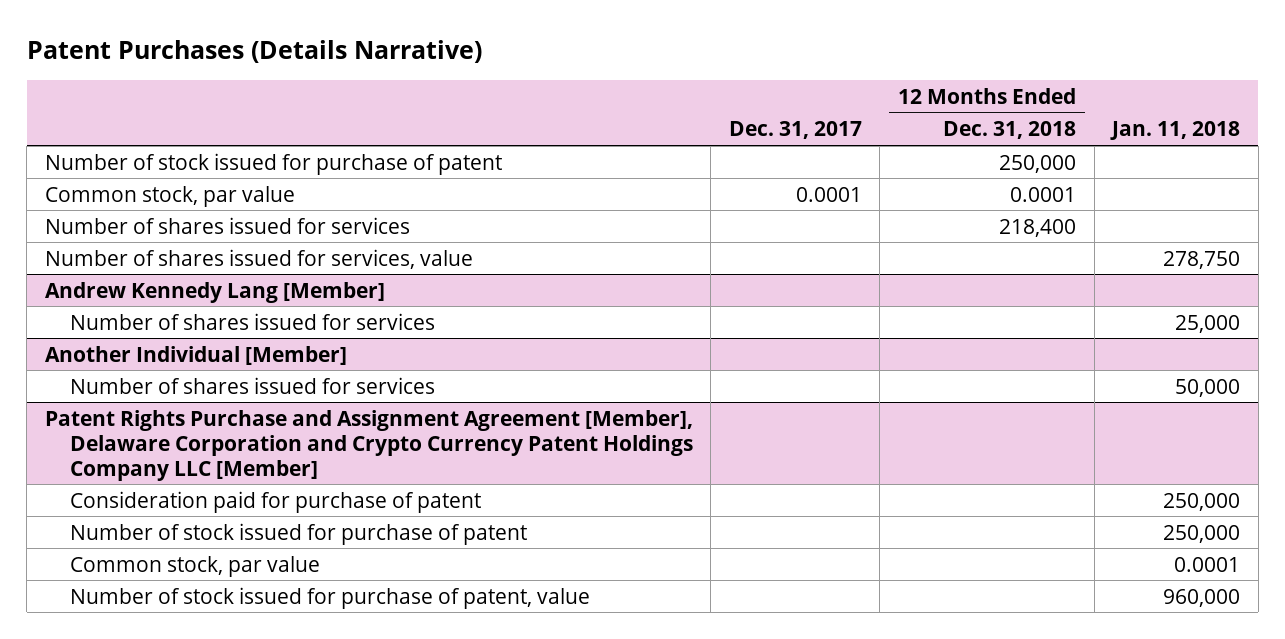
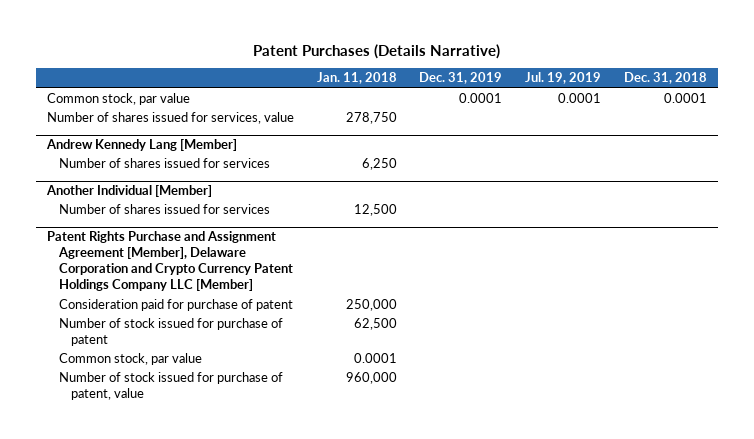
- | Dec. 31, 2017 | 12 Months Ended Dec. 31, 2018 | Jan. 11, 2018
+ | Jan. 11, 2018 | Dec. 31, 2019 | Jul. 19, 2019 | Dec. 31, 2018
- Number of stock issued for purchase of patent | | 250,000 |
- Number of shares issued for services | | 218,400 |
@ Andrew Kennedy Lang [Member]
- Number of shares issued for services | | | 25,000
+ Number of shares issued for services | 6,250 | | |
@ Another Individual [Member]
- Number of shares issued for services | | | 50,000
+ Number of shares issued for services | 12,500 | | |
@ Patent Rights Purchase and Assignment Agreement [Member], Delaware Corporation and Crypto Currency Patent Holdings Company LLC [Member]
- Number of stock issued for purchase of patent | | | 250,000
+ Number of stock issued for purchase of patent | 62,500 | | |

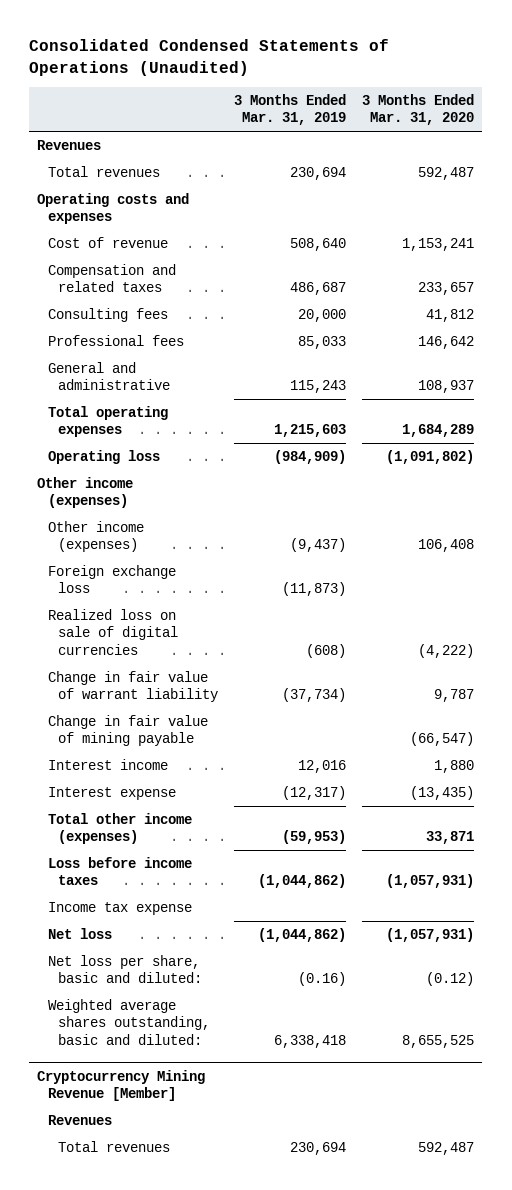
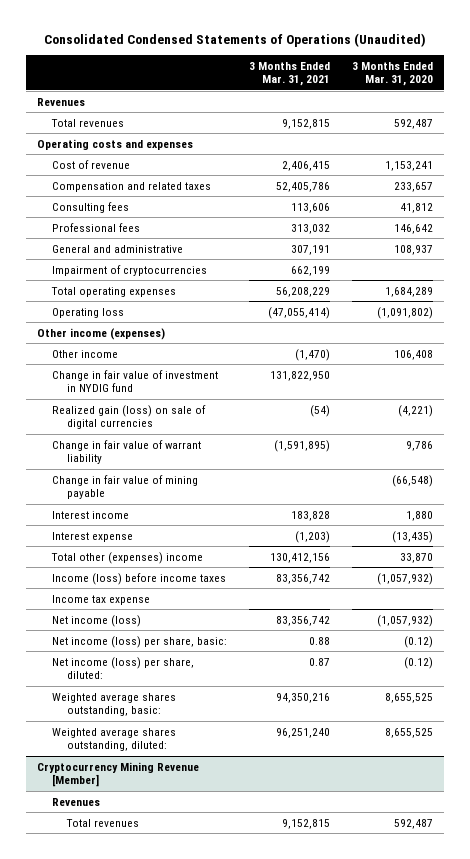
- | 3 Months Ended Mar. 31, 2019 | 3 Months Ended Mar. 31, 2020
+ | 3 Months Ended Mar. 31, 2021 | 3 Months Ended Mar. 31, 2020
+ Impairment of cryptocurrencies | 662,199 |
- Other income (expenses) | (9,437) | 106,408
- Foreign exchange loss | (11,873) |
- Realized loss on sale of digital currencies | (608) | (4,222)
- Change in fair value of warrant liability | (37,734) | 9,787
- Change in fair value of mining payable | | (66,547)
+ Other income | (1,470) | 106,408
+ Change in fair value of investment in NYDIG fund | 131,822,950 |
+ Realized gain (loss) on sale of digital currencies | (54) | (4,221)
+ Change in fair value of warrant liability | (1,591,895) | 9,786
+ Change in fair value of mining payable | | (66,548)
- Total other income (expenses) | (59,953) | 33,871
- Loss before income taxes | (1,044,862) | (1,057,931)
+ Total other (expenses) income | 130,412,156 | 33,870
+ Income (loss) before income taxes | 83,356,742 | (1,057,932)
- Net loss | (1,044,862) | (1,057,931)
- Net loss per share, basic and diluted: | (0.16) | (0.12)
- Weighted average shares outstanding, basic and diluted: | 6,338,418 | 8,655,525
+ Net income (loss) | 83,356,742 | (1,057,932)
+ Net income (loss) per share, basic: | 0.88 | (0.12)
+ Net income (loss) per share, diluted: | 0.87 | (0.12)
+ Weighted average shares outstanding, basic: | 94,350,216 | 8,655,525
+ Weighted average shares outstanding, diluted: | 96,251,240 | 8,655,525

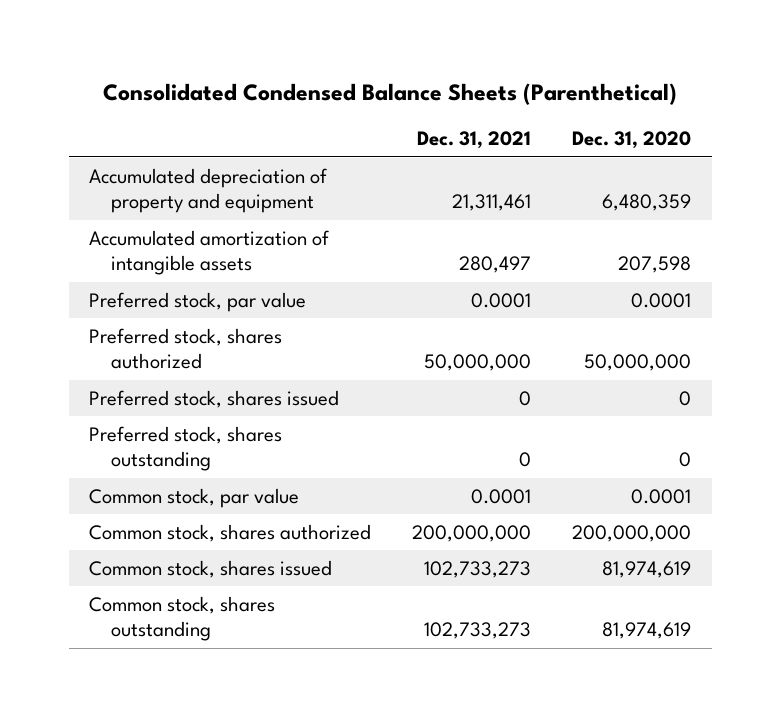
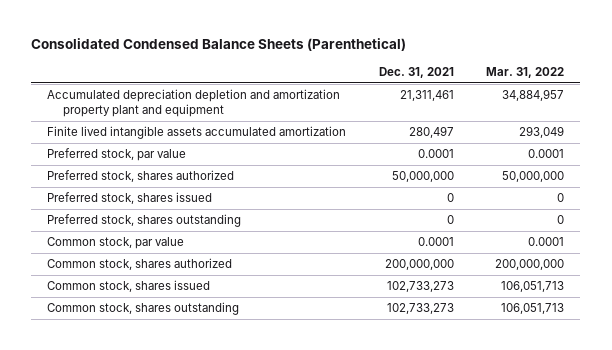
- | Dec. 31, 2021 | Dec. 31, 2020
+ | Dec. 31, 2021 | Mar. 31, 2022
- Accumulated depreciation of property and equipment | 21,311,461 | 6,480,359
- Accumulated amortization of intangible assets | 280,497 | 207,598
+ Accumulated depreciation depletion and amortization property plant and equipment | 21,311,461 | 34,884,957
+ Finite lived intangible assets accumulated amortization | 280,497 | 293,049

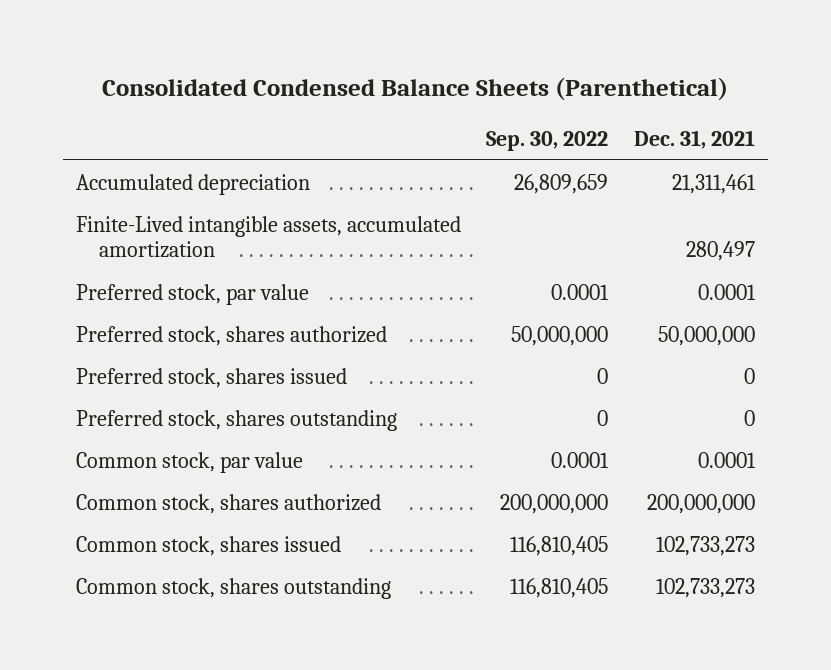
- | Dec. 31, 2021 | Mar. 31, 2022
+ | Sep. 30, 2022 | Dec. 31, 2021
- Accumulated depreciation depletion and amortization property plant and equipment | 21,311,461 | 34,884,957
- Finite lived intangible assets accumulated amortization | 280,497 | 293,049
+ Accumulated depreciation | 26,809,659 | 21,311,461
+ Finite-Lived intangible assets, accumulated amortization | | 280,497

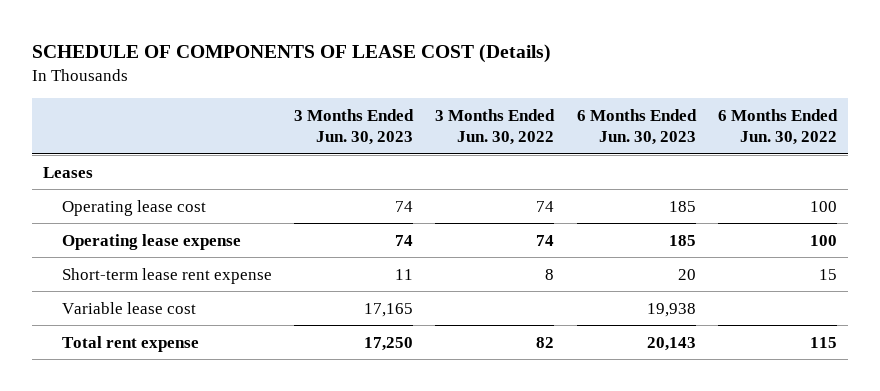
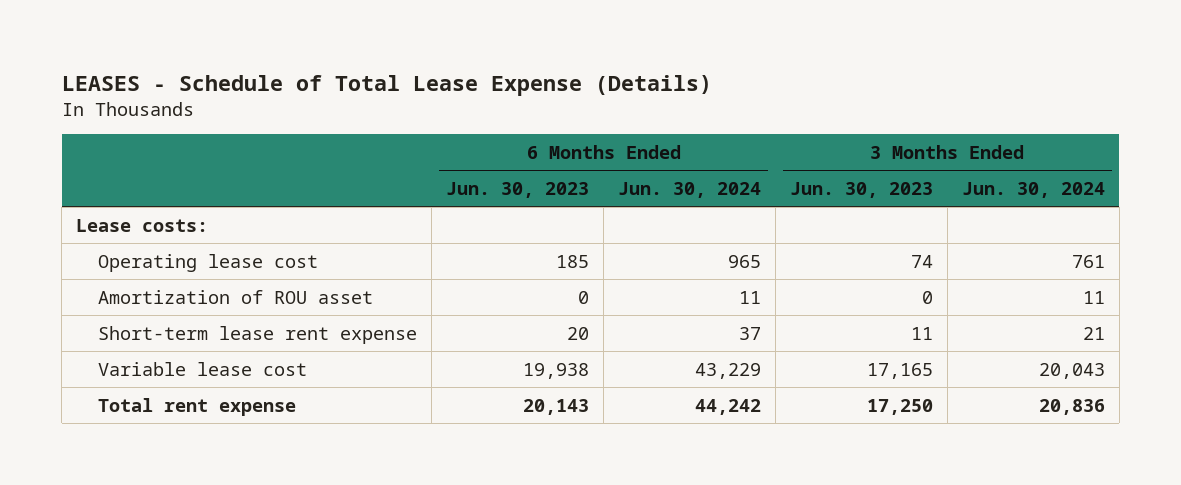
- SCHEDULE OF COMPONENTS OF LEASE COST (Details)
+ LEASES - Schedule of Total Lease Expense (Details)
- | 3 Months Ended Jun. 30, 2023 | 3 Months Ended Jun. 30, 2022 | 6 Months Ended Jun. 30, 2023 | 6 Months Ended Jun. 30, 2022
+ | 6 Months Ended Jun. 30, 2023 | 6 Months Ended Jun. 30, 2024 | 3 Months Ended Jun. 30, 2023 | 3 Months Ended Jun. 30, 2024
- Leases
+ Lease costs:
- Operating lease expense | 74 | 74 | 185 | 100
+ Amortization of ROU asset | 0 | 11 | 0 | 11

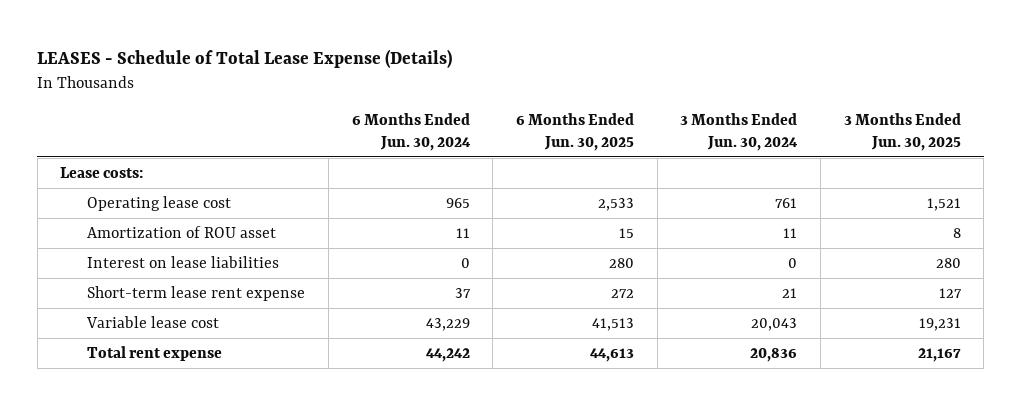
- | 6 Months Ended Jun. 30, 2023 | 6 Months Ended Jun. 30, 2024 | 3 Months Ended Jun. 30, 2023 | 3 Months Ended Jun. 30, 2024
+ | 6 Months Ended Jun. 30, 2024 | 6 Months Ended Jun. 30, 2025 | 3 Months Ended Jun. 30, 2024 | 3 Months Ended Jun. 30, 2025
+ Interest on lease liabilities | 0 | 280 | 0 | 280

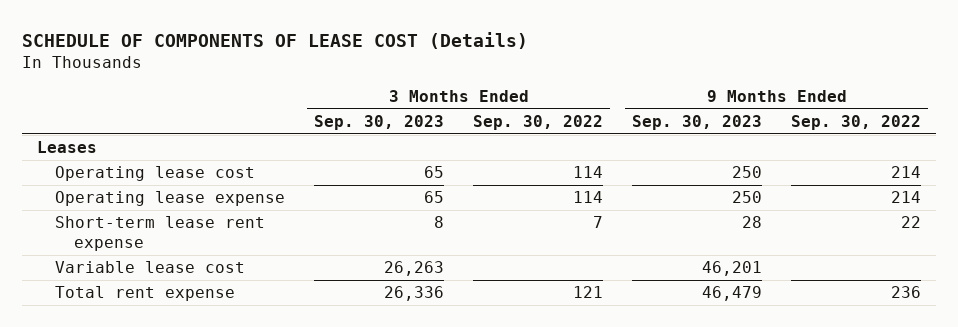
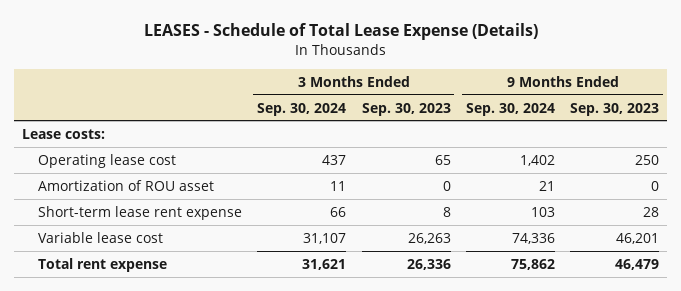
- SCHEDULE OF COMPONENTS OF LEASE COST (Details)
+ LEASES - Schedule of Total Lease Expense (Details)
- | 3 Months Ended Sep. 30, 2023 | 3 Months Ended Sep. 30, 2022 | 9 Months Ended Sep. 30, 2023 | 9 Months Ended Sep. 30, 2022
+ | 3 Months Ended Sep. 30, 2024 | 3 Months Ended Sep. 30, 2023 | 9 Months Ended Sep. 30, 2024 | 9 Months Ended Sep. 30, 2023
- Leases
+ Lease costs:
- Operating lease expense | 65 | 114 | 250 | 214
+ Amortization of ROU asset | 11 | 0 | 21 | 0

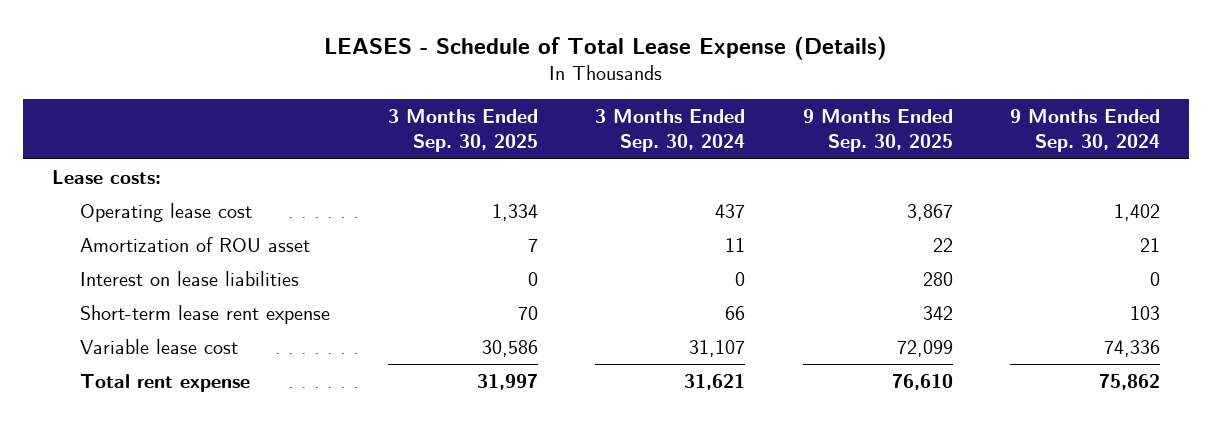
- | 3 Months Ended Sep. 30, 2024 | 3 Months Ended Sep. 30, 2023 | 9 Months Ended Sep. 30, 2024 | 9 Months Ended Sep. 30, 2023
+ | 3 Months Ended Sep. 30, 2025 | 3 Months Ended Sep. 30, 2024 | 9 Months Ended Sep. 30, 2025 | 9 Months Ended Sep. 30, 2024
+ Interest on lease liabilities | 0 | 0 | 280 | 0

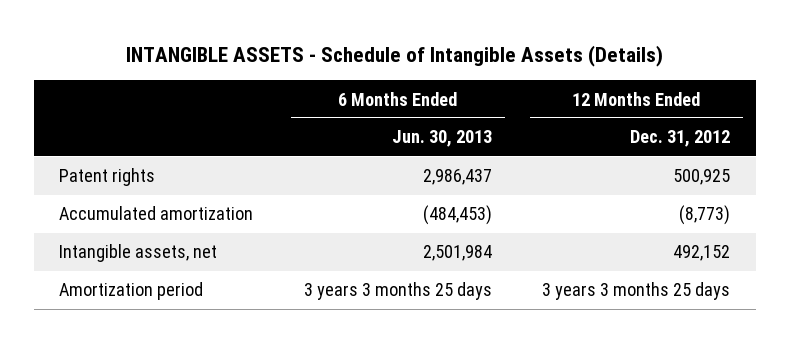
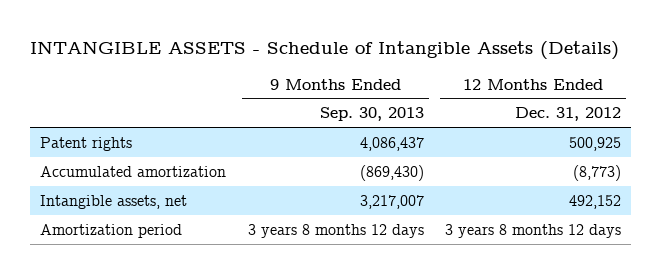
- | 6 Months Ended Jun. 30, 2013 | 12 Months Ended Dec. 31, 2012
+ | 9 Months Ended Sep. 30, 2013 | 12 Months Ended Dec. 31, 2012
- Amortization period | 3 years 3 months 25 days | 3 years 3 months 25 days
+ Amortization period | 3 years 8 months 12 days | 3 years 8 months 12 days

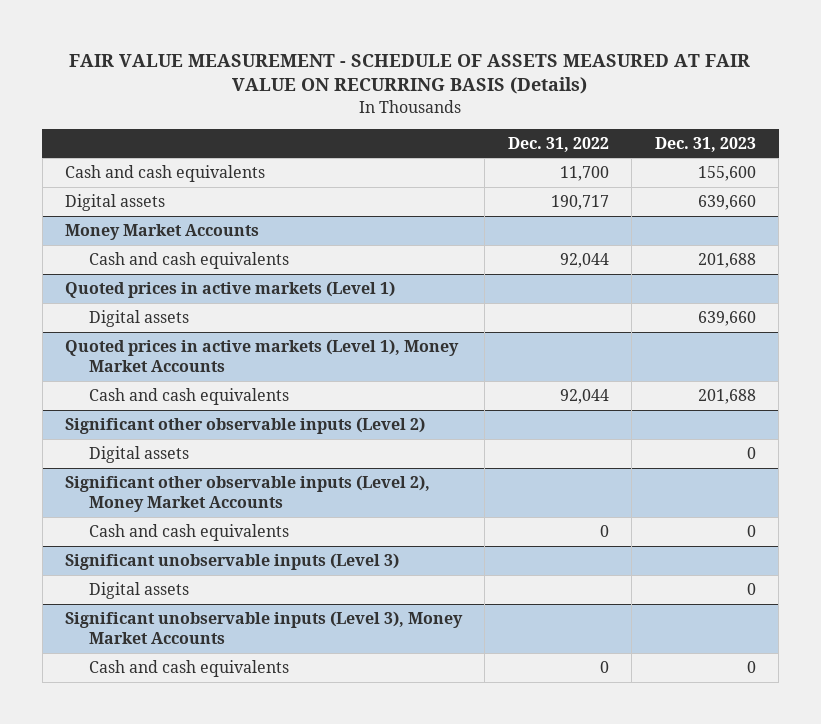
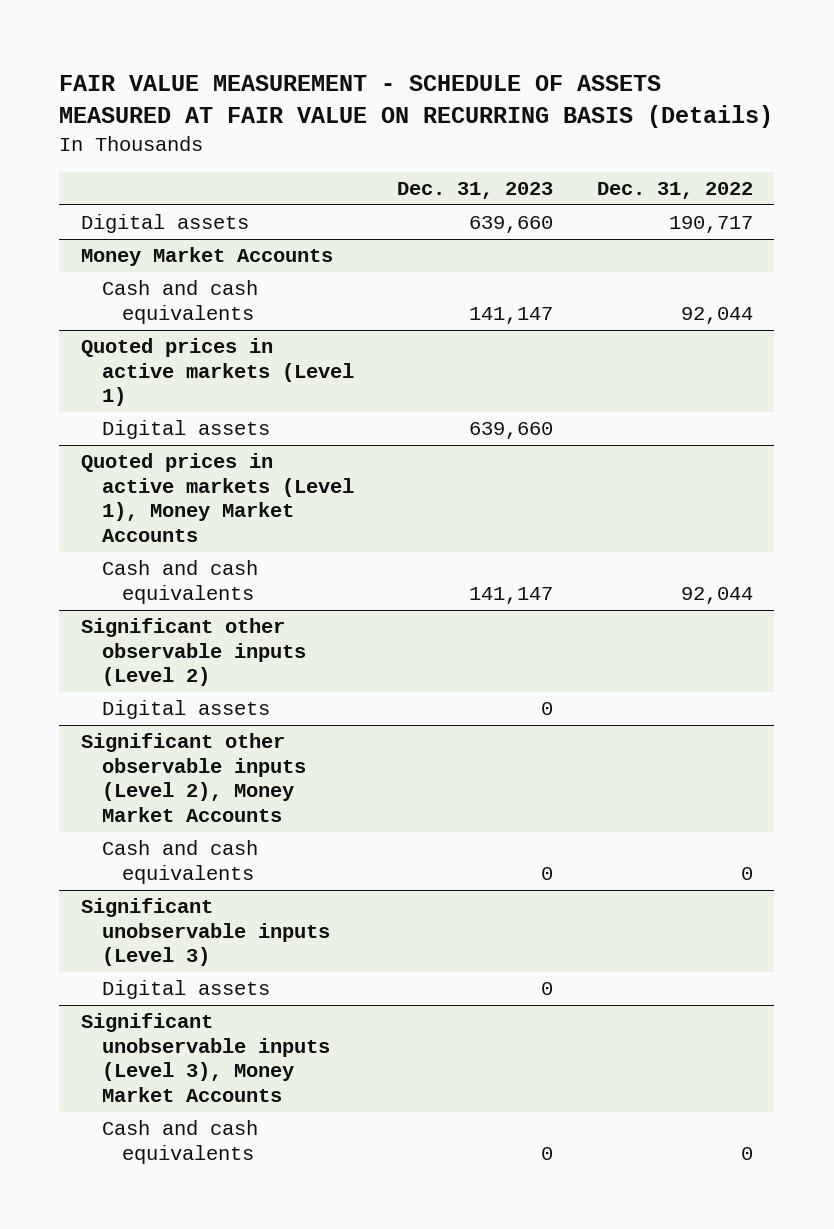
- | Dec. 31, 2022 | Dec. 31, 2023
+ | Dec. 31, 2023 | Dec. 31, 2022
- Cash and cash equivalents | 11,700 | 155,600
@ Money Market Accounts
- Cash and cash equivalents | 92,044 | 201,688
+ Cash and cash equivalents | 141,147 | 92,044
@ Quoted prices in active markets (Level 1), Money Market Accounts
- Cash and cash equivalents | 92,044 | 201,688
+ Cash and cash equivalents | 141,147 | 92,044

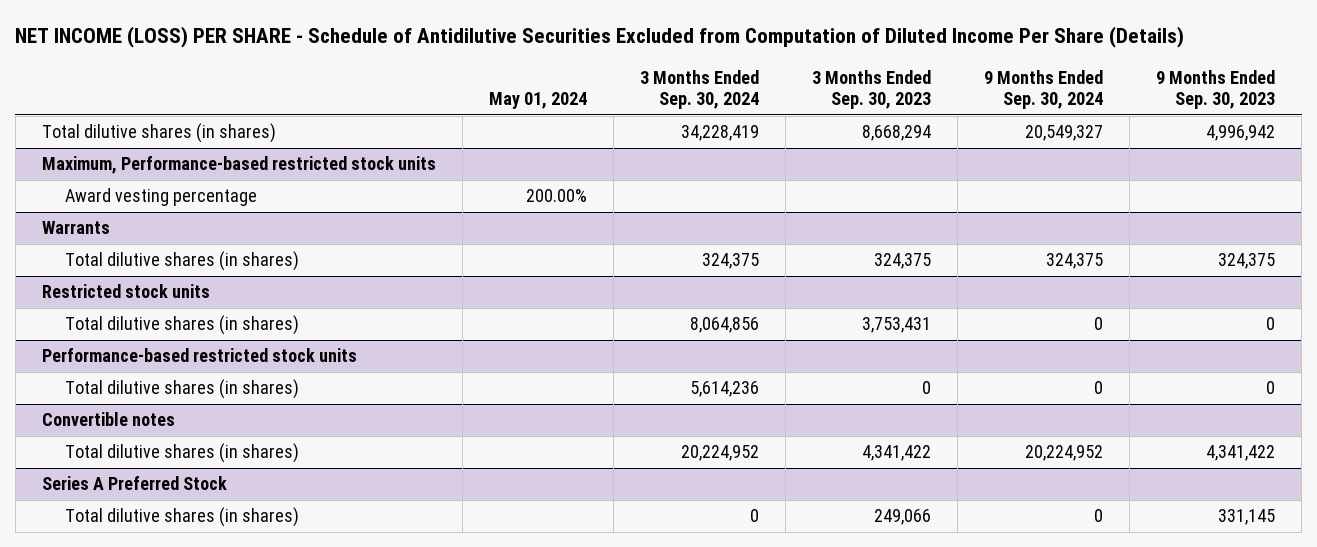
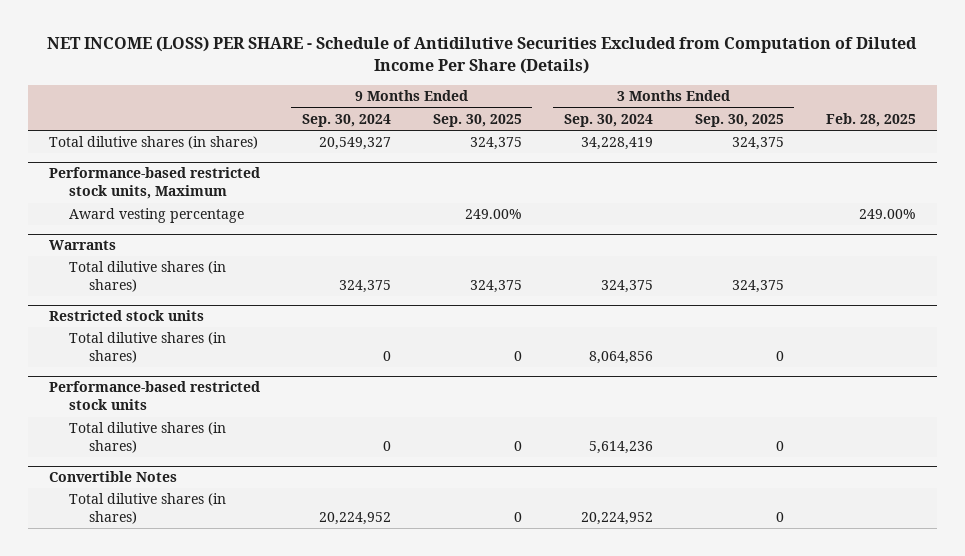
- | May 01, 2024 | 3 Months Ended Sep. 30, 2024 | 3 Months Ended Sep. 30, 2023 | 9 Months Ended Sep. 30, 2024 | 9 Months Ended Sep. 30, 2023
+ | 9 Months Ended Sep. 30, 2024 | 9 Months Ended Sep. 30, 2025 | 3 Months Ended Sep. 30, 2024 | 3 Months Ended Sep. 30, 2025 | Feb. 28, 2025
- Maximum, Performance-based restricted stock units
+ Performance-based restricted stock units, Maximum
- Convertible notes
+ Convertible Notes
- Series A Preferred Stock
- Total dilutive shares (in shares) | | 0 | 249,066 | 0 | 331,145

